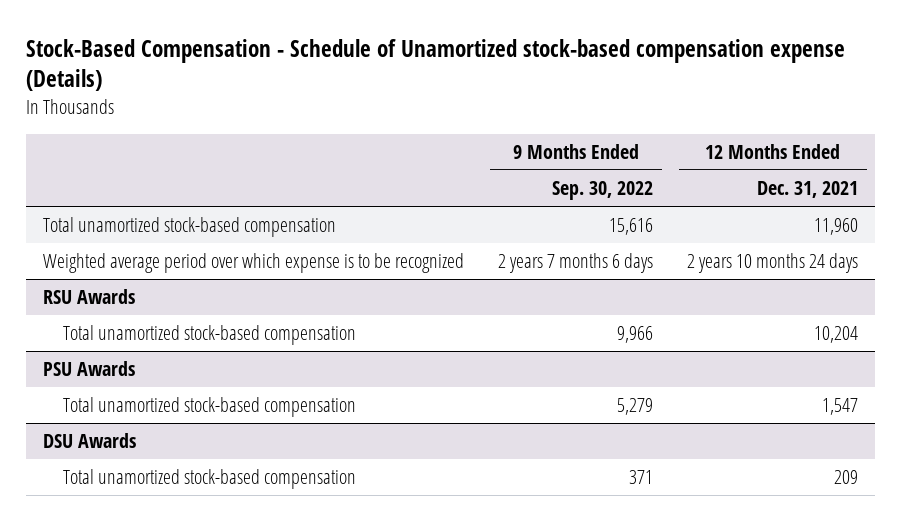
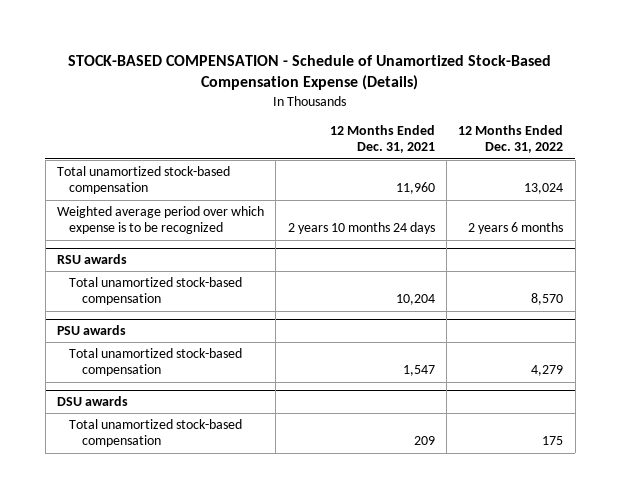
- Stock-Based Compensation - Schedule of Unamortized stock-based compensation expense (Details)
+ STOCK-BASED COMPENSATION - Schedule of Unamortized Stock-Based Compensation Expense (Details)
- | 9 Months Ended Sep. 30, 2022 | 12 Months Ended Dec. 31, 2021
+ | 12 Months Ended Dec. 31, 2021 | 12 Months Ended Dec. 31, 2022
- RSU Awards
+ RSU awards
- PSU Awards
+ PSU awards
- DSU Awards
+ DSU awards

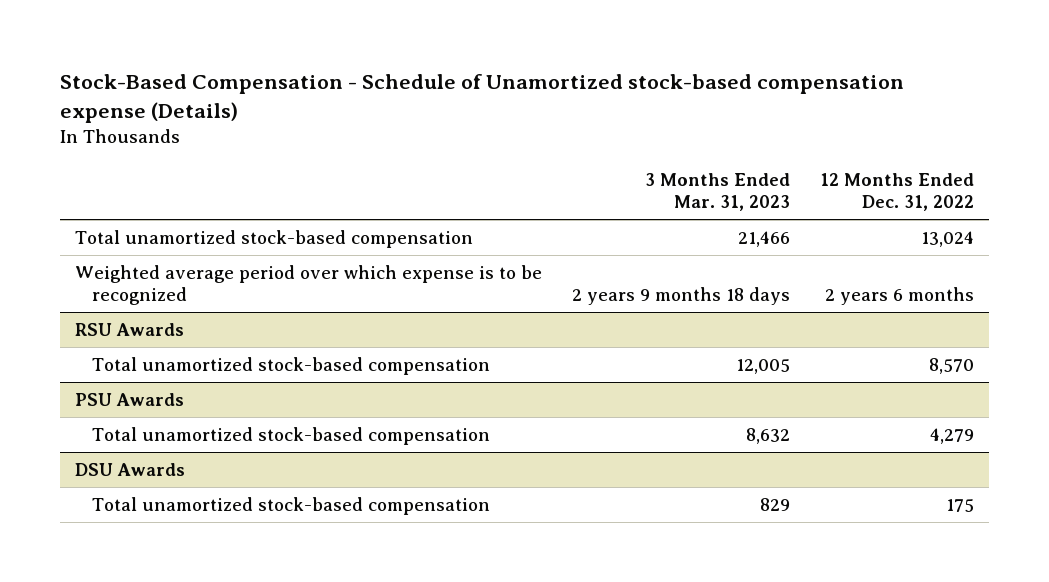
- STOCK-BASED COMPENSATION - Schedule of Unamortized Stock-Based Compensation Expense (Details)
+ Stock-Based Compensation - Schedule of Unamortized stock-based compensation expense (Details)
- | 12 Months Ended Dec. 31, 2021 | 12 Months Ended Dec. 31, 2022
+ | 3 Months Ended Mar. 31, 2023 | 12 Months Ended Dec. 31, 2022
- RSU awards
+ RSU Awards
- PSU awards
+ PSU Awards
- DSU awards
+ DSU Awards

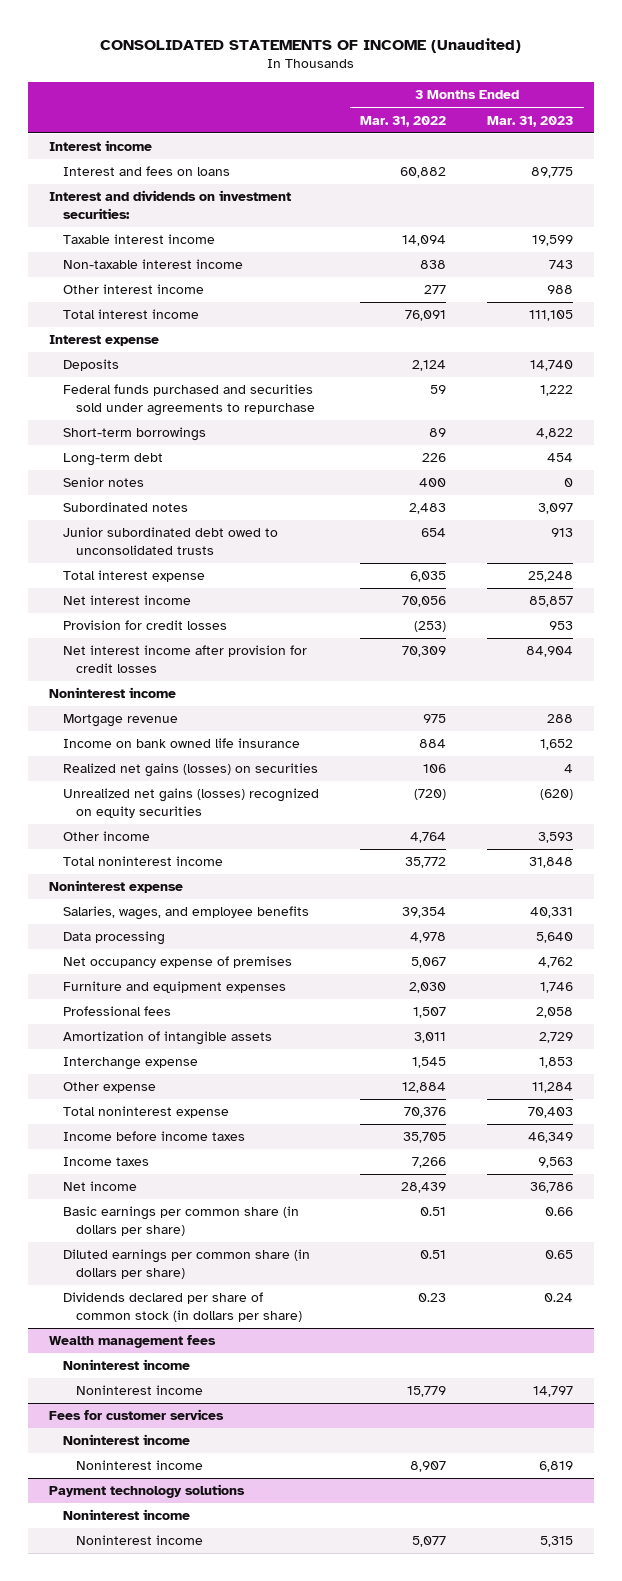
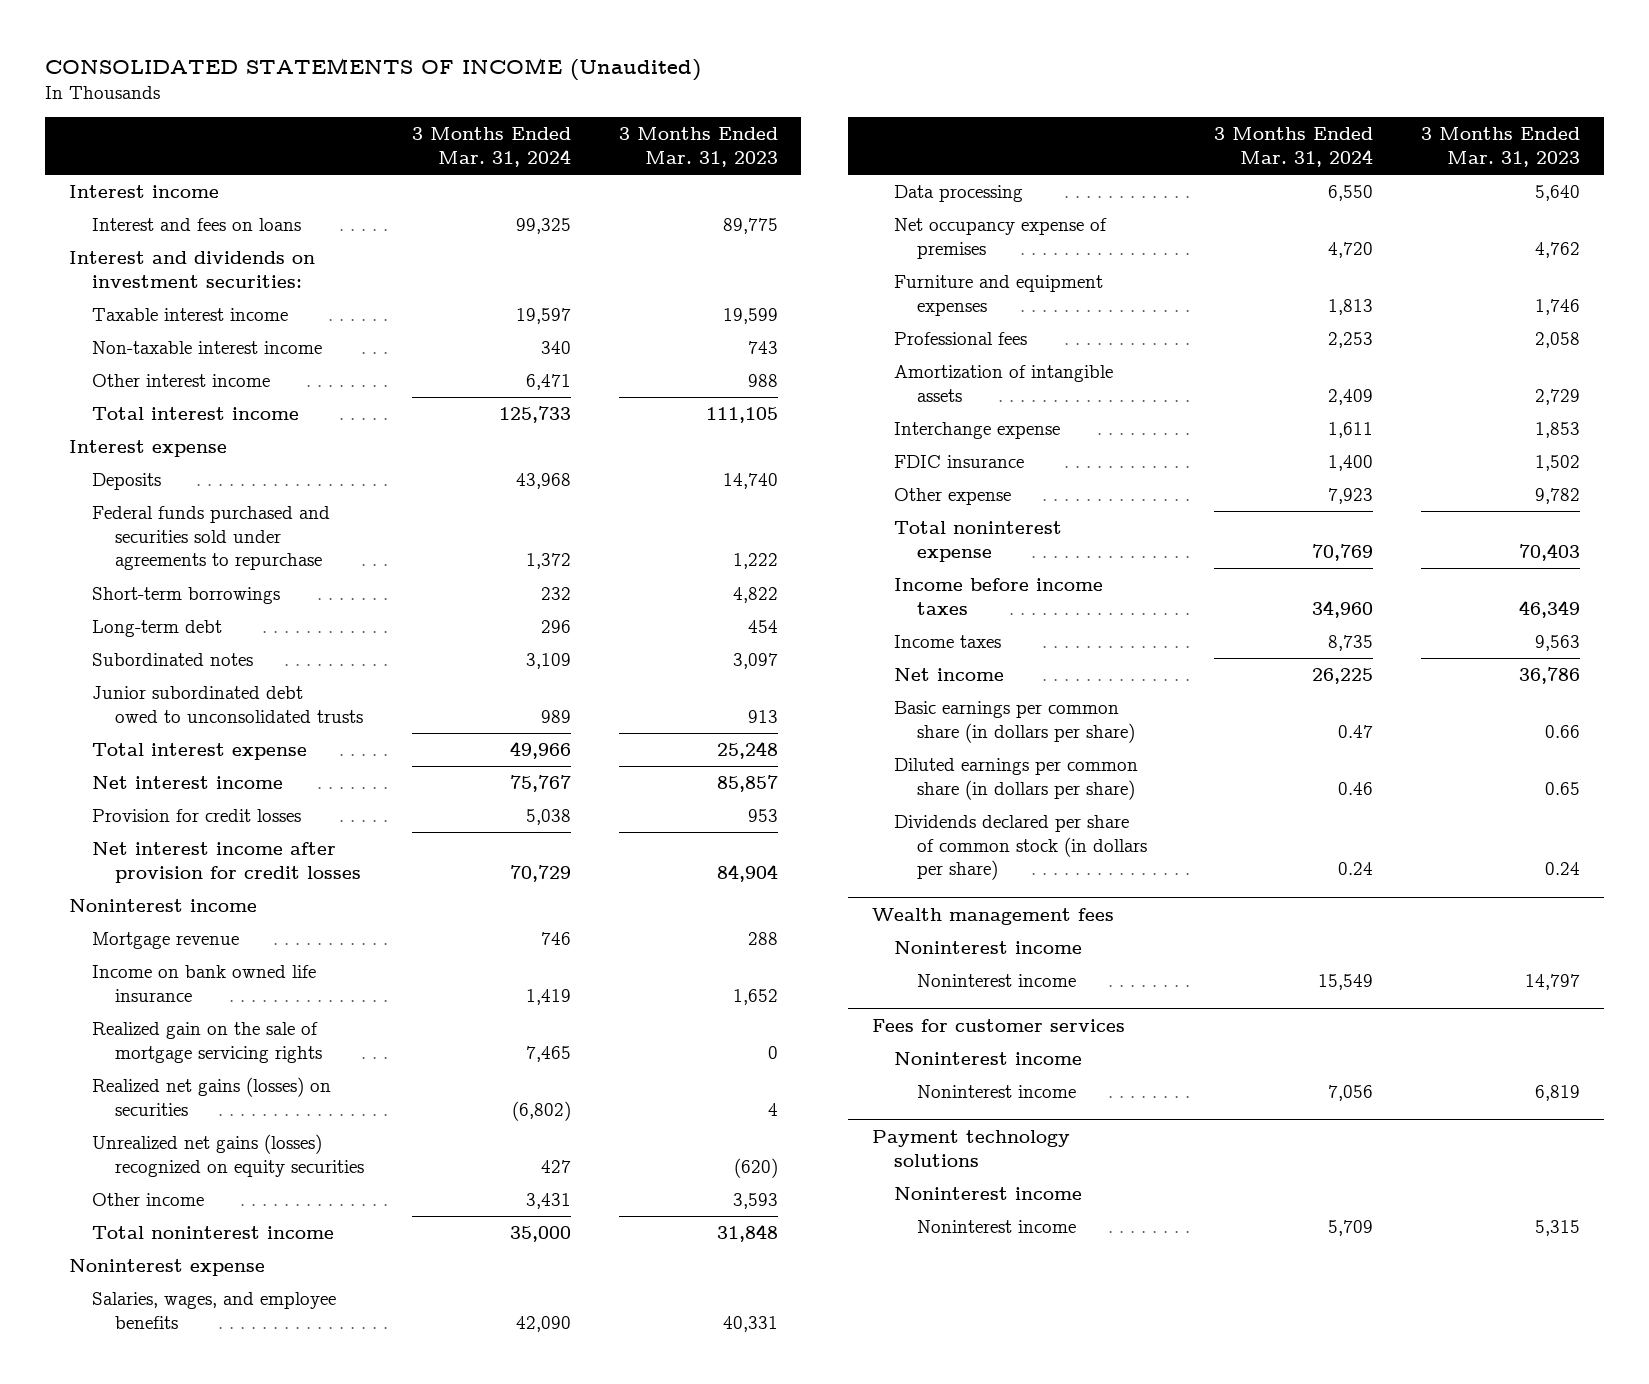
- | 3 Months Ended Mar. 31, 2022 | 3 Months Ended Mar. 31, 2023
+ | 3 Months Ended Mar. 31, 2024 | 3 Months Ended Mar. 31, 2023
- Senior notes | 400 | 0
+ Realized gain on the sale of mortgage servicing rights | 7,465 | 0
- Other expense | 12,884 | 11,284
+ FDIC insurance | 1,400 | 1,502
+ Other expense | 7,923 | 9,782

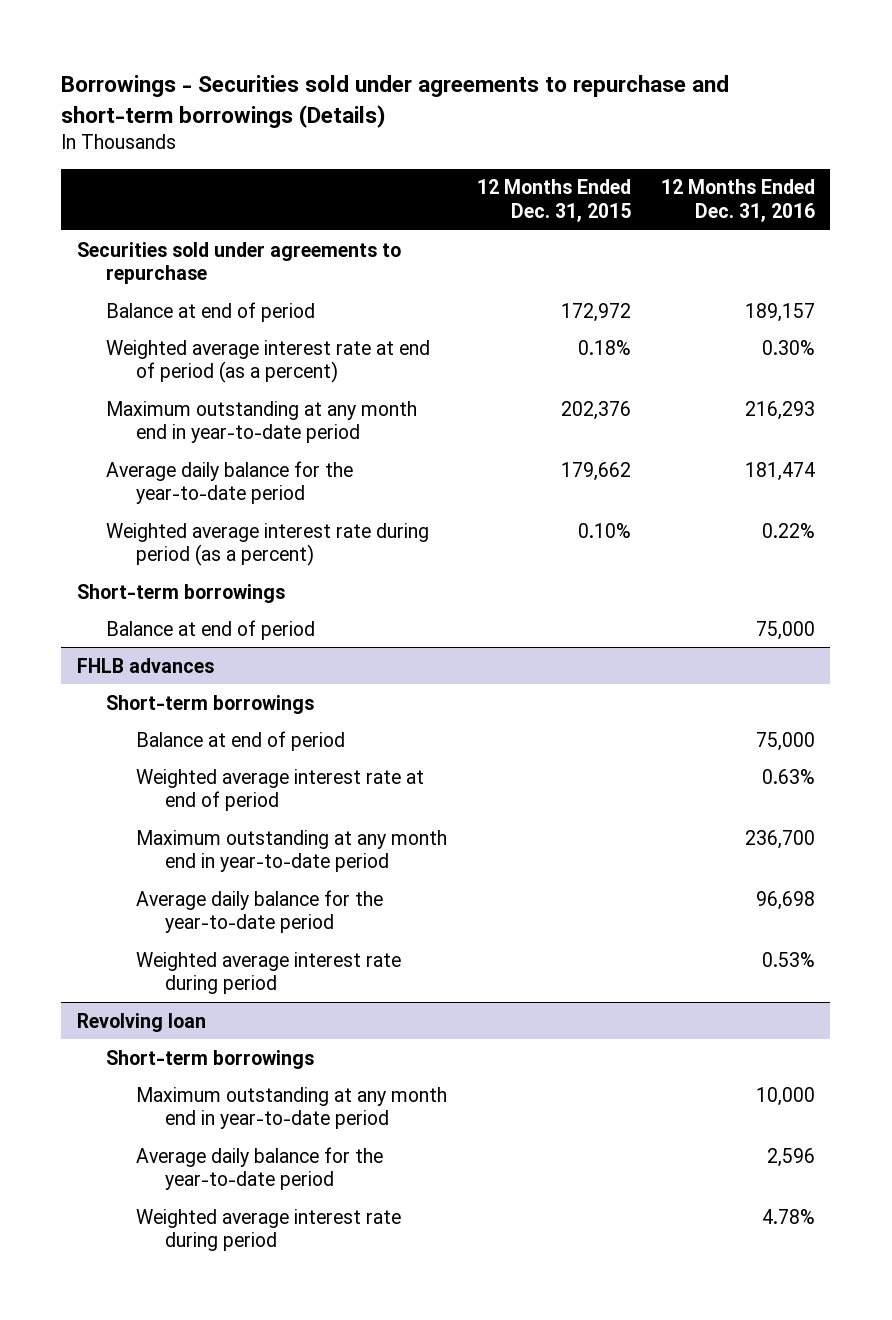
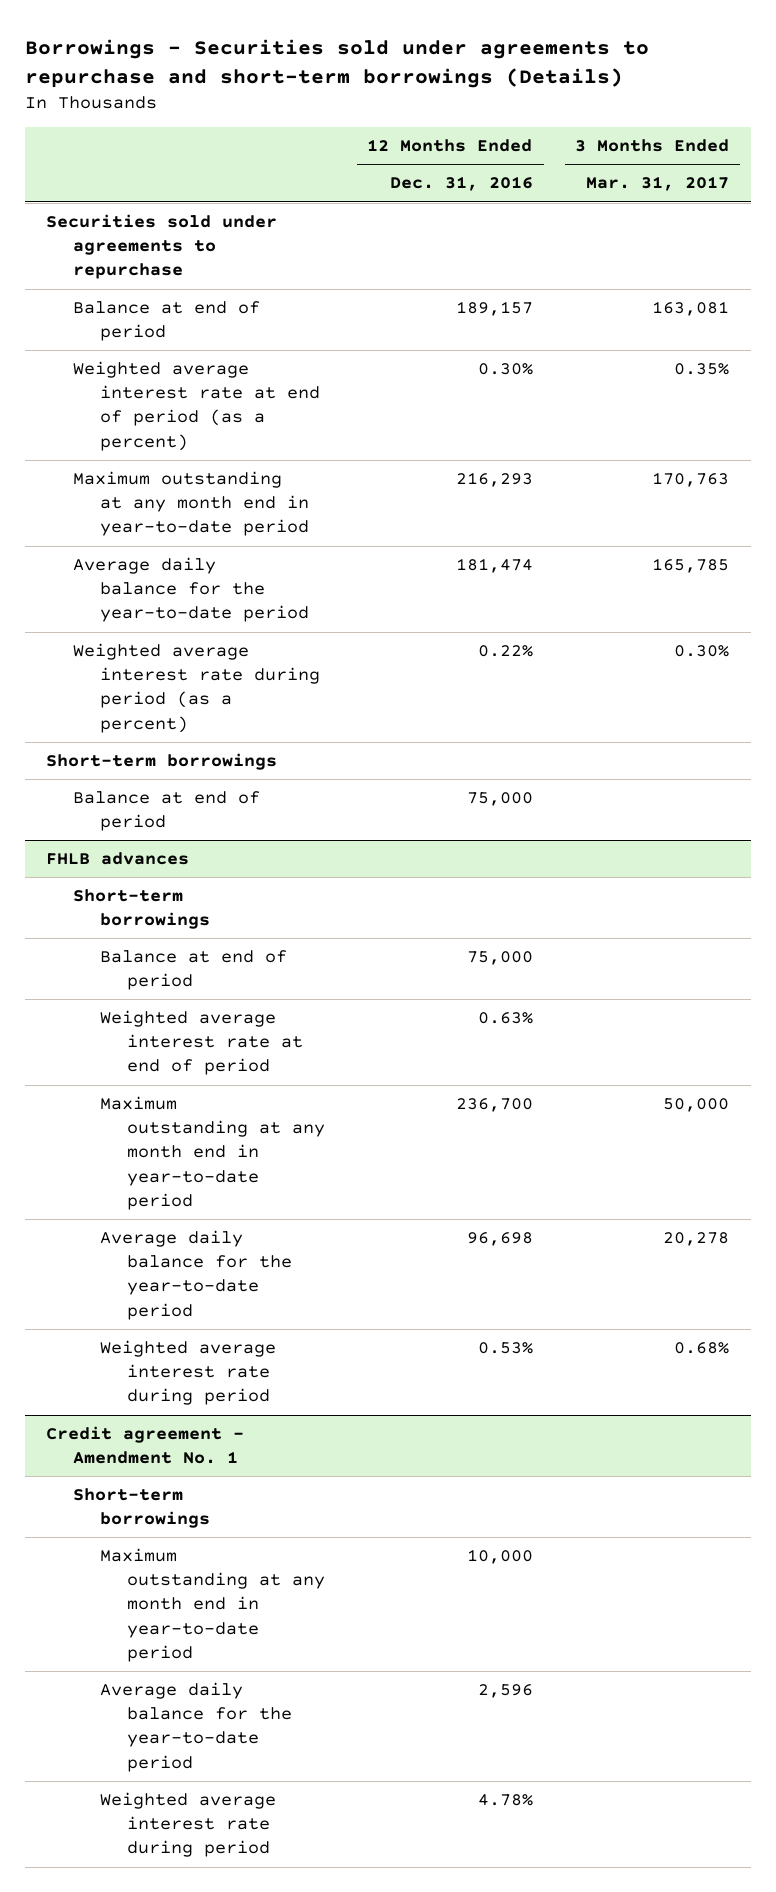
- | 12 Months Ended Dec. 31, 2015 | 12 Months Ended Dec. 31, 2016
+ | 12 Months Ended Dec. 31, 2016 | 3 Months Ended Mar. 31, 2017
- Revolving loan
+ Credit agreement - Amendment No. 1

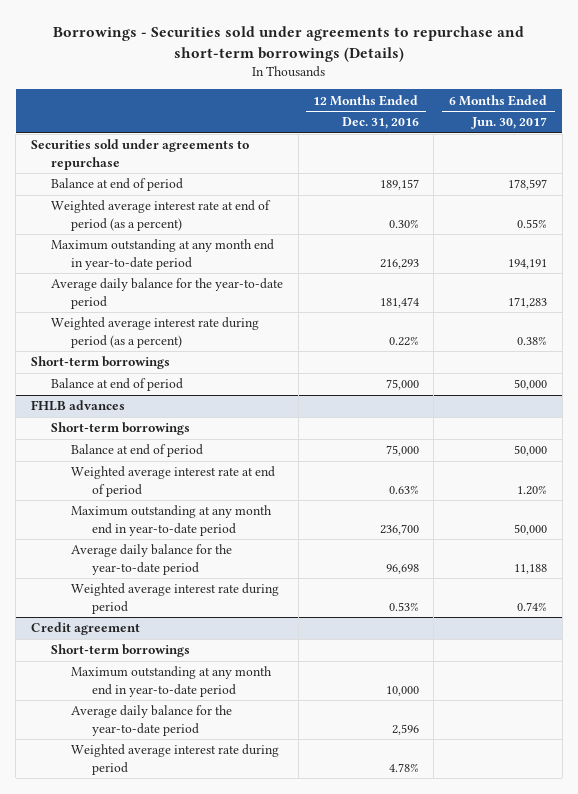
- | 12 Months Ended Dec. 31, 2016 | 3 Months Ended Mar. 31, 2017
+ | 12 Months Ended Dec. 31, 2016 | 6 Months Ended Jun. 30, 2017
- Credit agreement - Amendment No. 1
+ Credit agreement

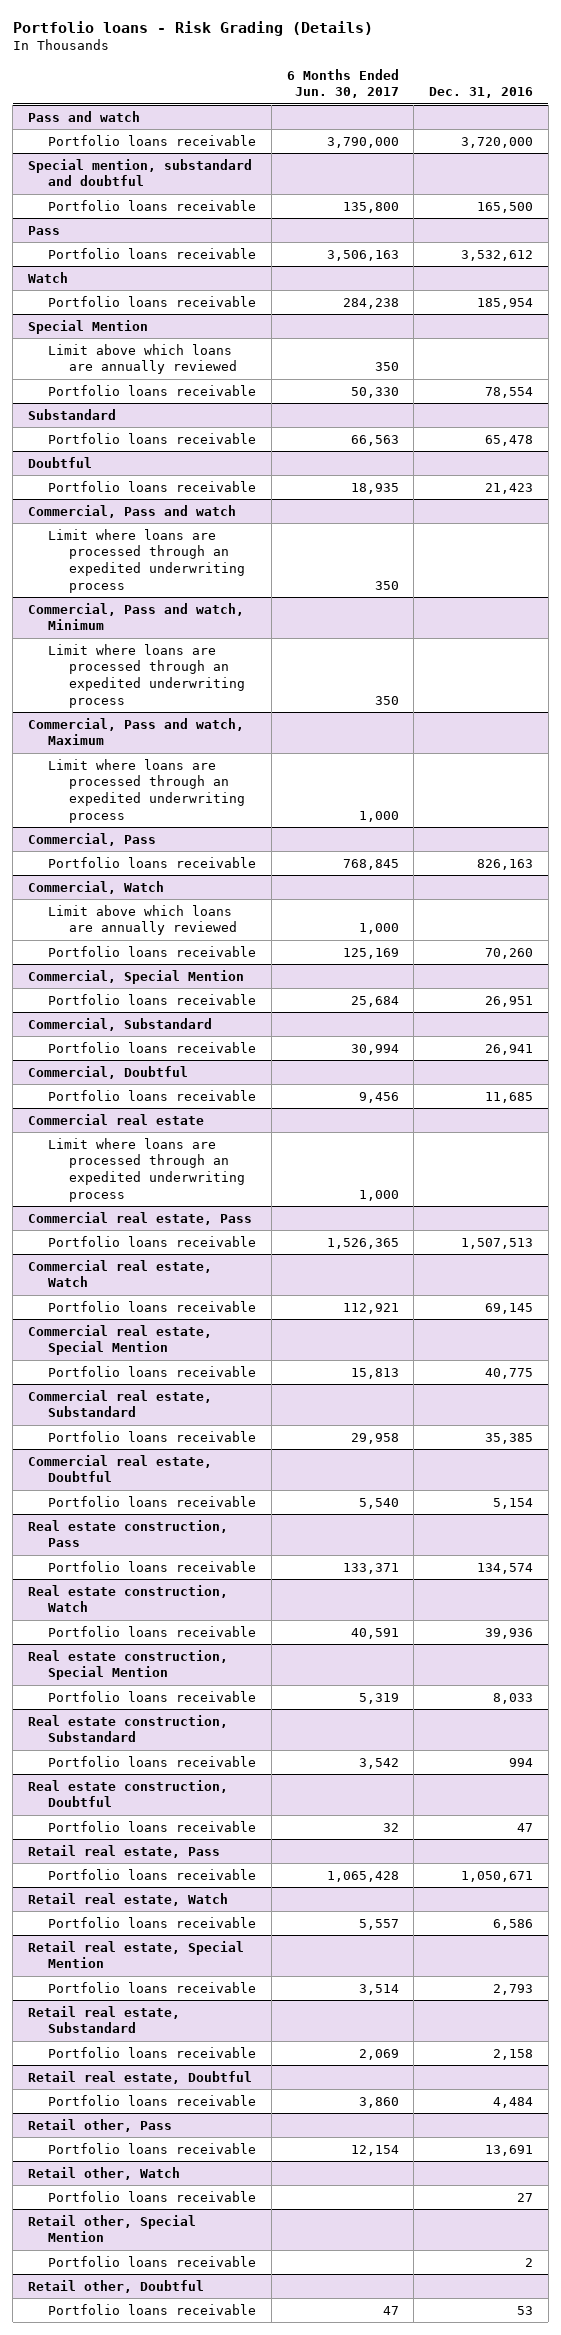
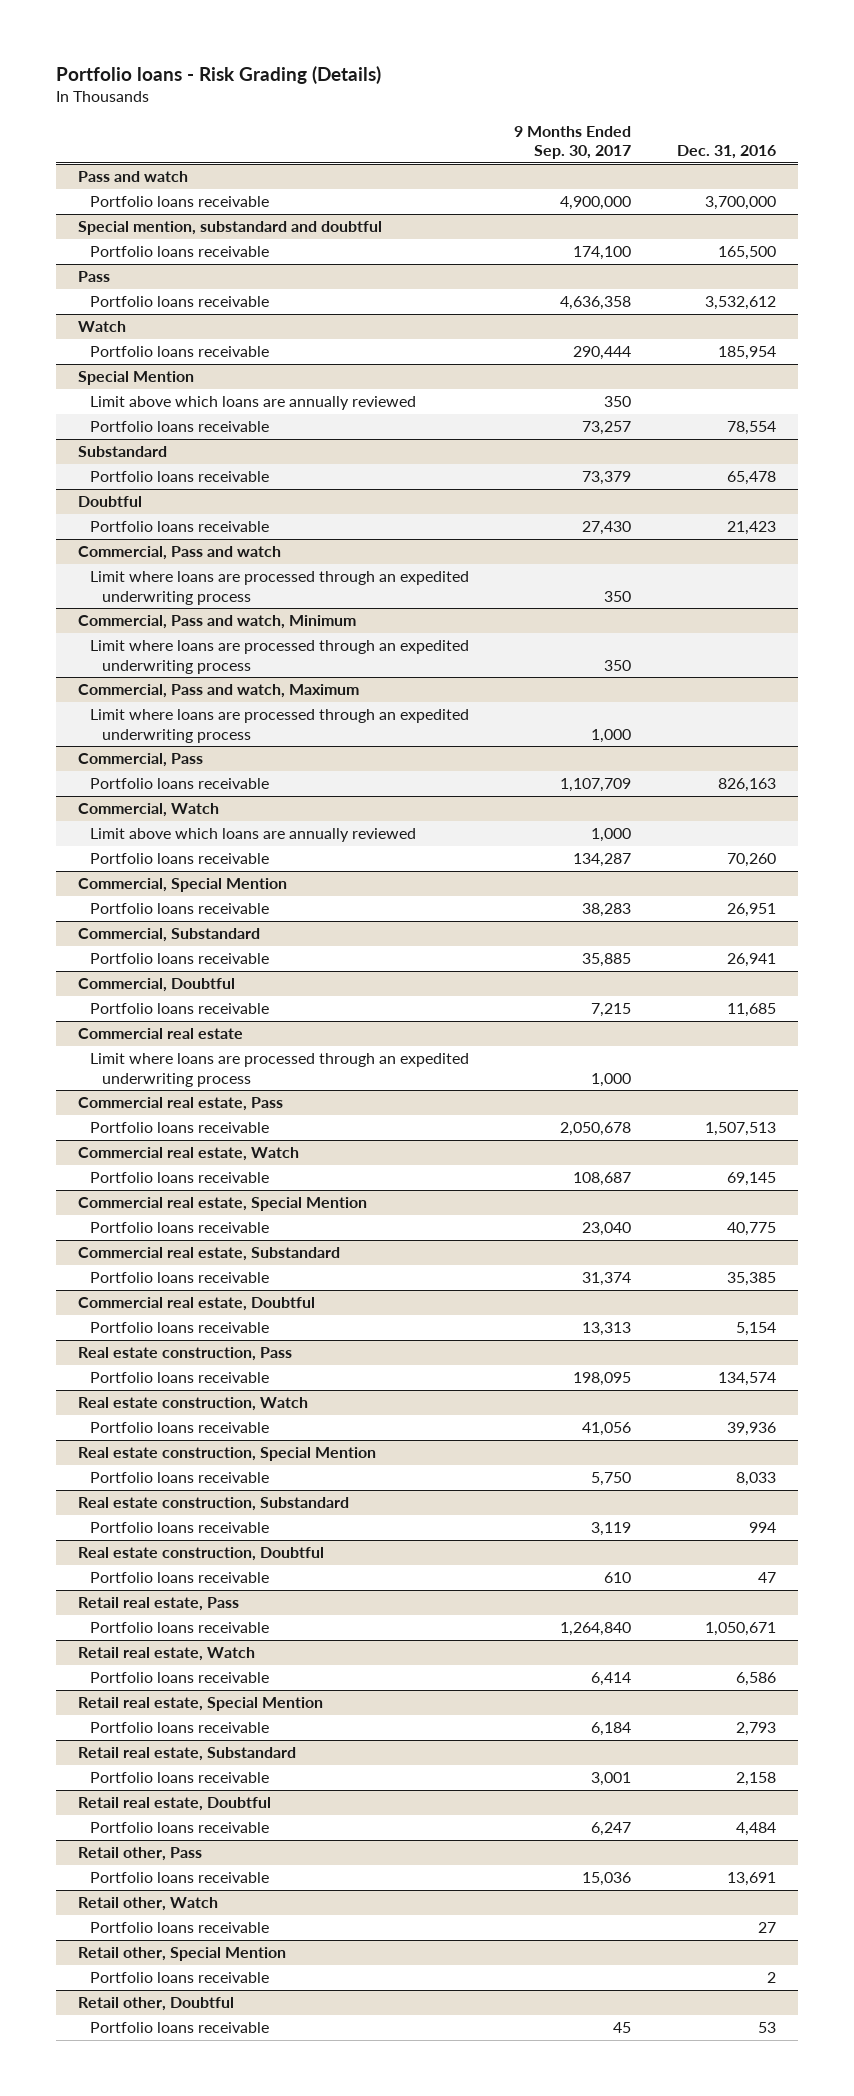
- | 6 Months Ended Jun. 30, 2017 | Dec. 31, 2016
+ | 9 Months Ended Sep. 30, 2017 | Dec. 31, 2016
@ Pass and watch
- Portfolio loans receivable | 3,790,000 | 3,720,000
+ Portfolio loans receivable | 4,900,000 | 3,700,000

